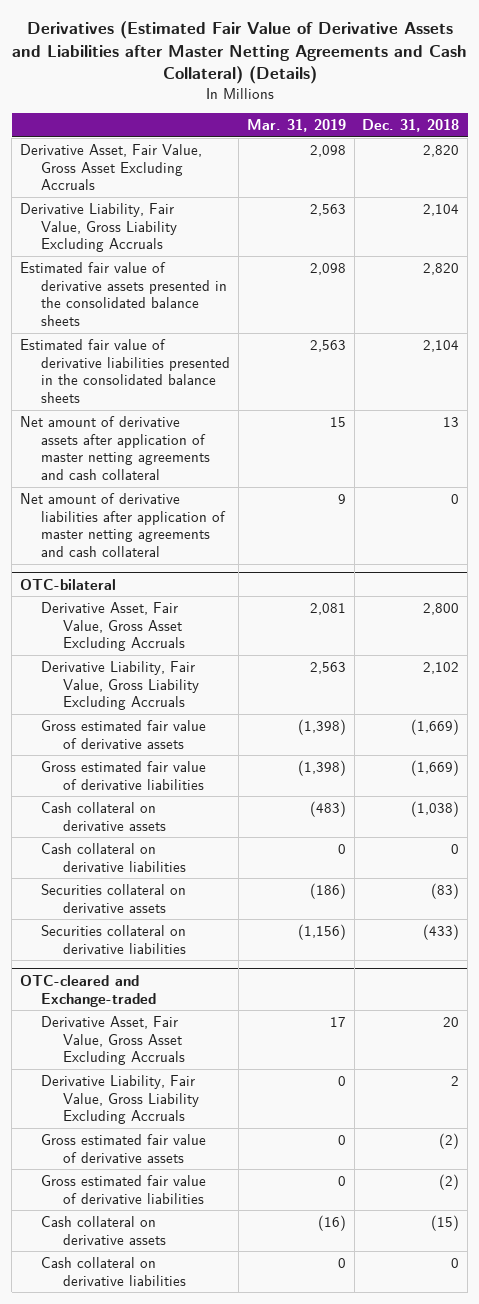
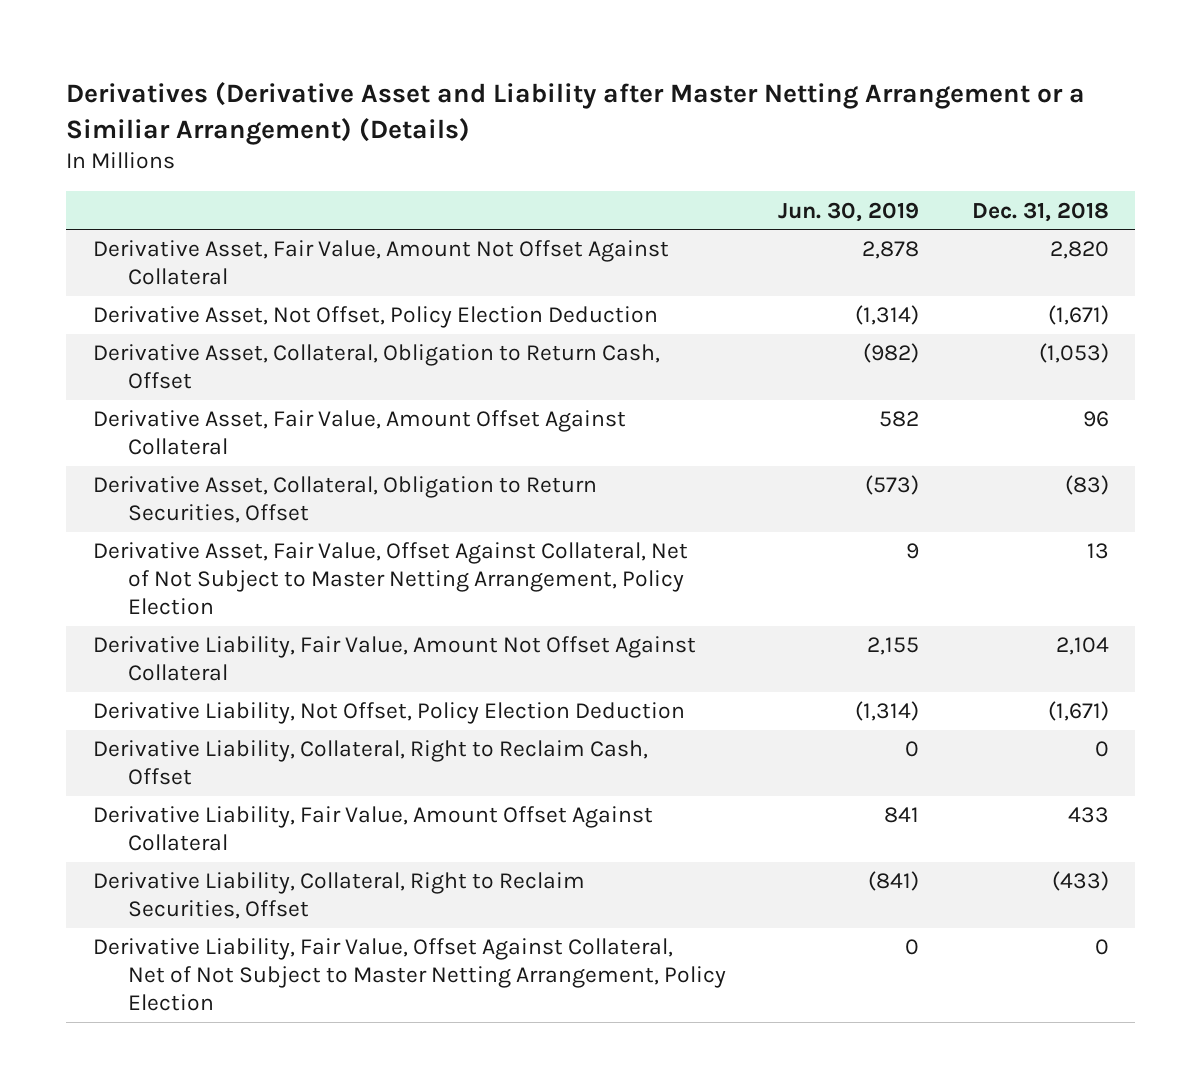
- Derivatives (Estimated Fair Value of Derivative Assets and Liabilities after Master Netting Agreements and Cash Collateral) (Details)
+ Derivatives (Derivative Asset and Liability after Master Netting Arrangement or a Similiar Arrangement) (Details)
- | Mar. 31, 2019 | Dec. 31, 2018
+ | Jun. 30, 2019 | Dec. 31, 2018
- Derivative Asset, Fair Value, Gross Asset Excluding Accruals | 2,098 | 2,820
- Derivative Liability, Fair Value, Gross Liability Excluding Accruals | 2,563 | 2,104
- Estimated fair value of derivative assets presented in the consolidated balance sheets | 2,098 | 2,820
- Estimated fair value of derivative liabilities presented in the consolidated balance sheets | 2,563 | 2,104
- Net amount of derivative assets after application of master netting agreements and cash collateral | 15 | 13
- Net amount of derivative liabilities after application of master netting agreements and cash collateral | 9 | 0
- OTC-bilateral
- Derivative Asset, Fair Value, Gross Asset Excluding Accruals | 2,081 | 2,800
- Derivative Liability, Fair Value, Gross Liability Excluding Accruals | 2,563 | 2,102
- Gross estimated fair value of derivative assets | (1,398) | (1,669)
- Gross estimated fair value of derivative liabilities | (1,398) | (1,669)
- Cash collateral on derivative assets | (483) | (1,038)
- Cash collateral on derivative liabilities | 0 | 0
- Securities collateral on derivative assets | (186) | (83)
- Securities collateral on derivative liabilities | (1,156) | (433)
- OTC-cleared and Exchange-traded
- Derivative Asset, Fair Value, Gross Asset Excluding Accruals | 17 | 20
- Derivative Liability, Fair Value, Gross Liability Excluding Accruals | 0 | 2
- Gross estimated fair value of derivative assets | 0 | (2)
- Gross estimated fair value of derivative liabilities | 0 | (2)
- Cash collateral on derivative assets | (16) | (15)
- Cash collateral on derivative liabilities | 0 | 0
+ Derivative Asset, Fair Value, Amount Not Offset Against Collateral | 2,878 | 2,820
+ Derivative Asset, Not Offset, Policy Election Deduction | (1,314) | (1,671)
+ Derivative Asset, Collateral, Obligation to Return Cash, Offset | (982) | (1,053)
+ Derivative Asset, Fair Value, Amount Offset Against Collateral | 582 | 96
+ Derivative Asset, Collateral, Obligation to Return Securities, Offset | (573) | (83)
+ Derivative Asset, Fair Value, Offset Against Collateral, Net of Not Subject to Master Netting Arrangement, Policy Election | 9 | 13
+ Derivative Liability, Fair Value, Amount Not Offset Against Collateral | 2,155 | 2,104
+ Derivative Liability, Not Offset, Policy Election Deduction | (1,314) | (1,671)
+ Derivative Liability, Collateral, Right to Reclaim Cash, Offset | 0 | 0
+ Derivative Liability, Fair Value, Amount Offset Against Collateral | 841 | 433
+ Derivative Liability, Collateral, Right to Reclaim Securities, Offset | (841) | (433)
+ Derivative Liability, Fair Value, Offset Against Collateral, Net of Not Subject to Master Netting Arrangement, Policy Election | 0 | 0

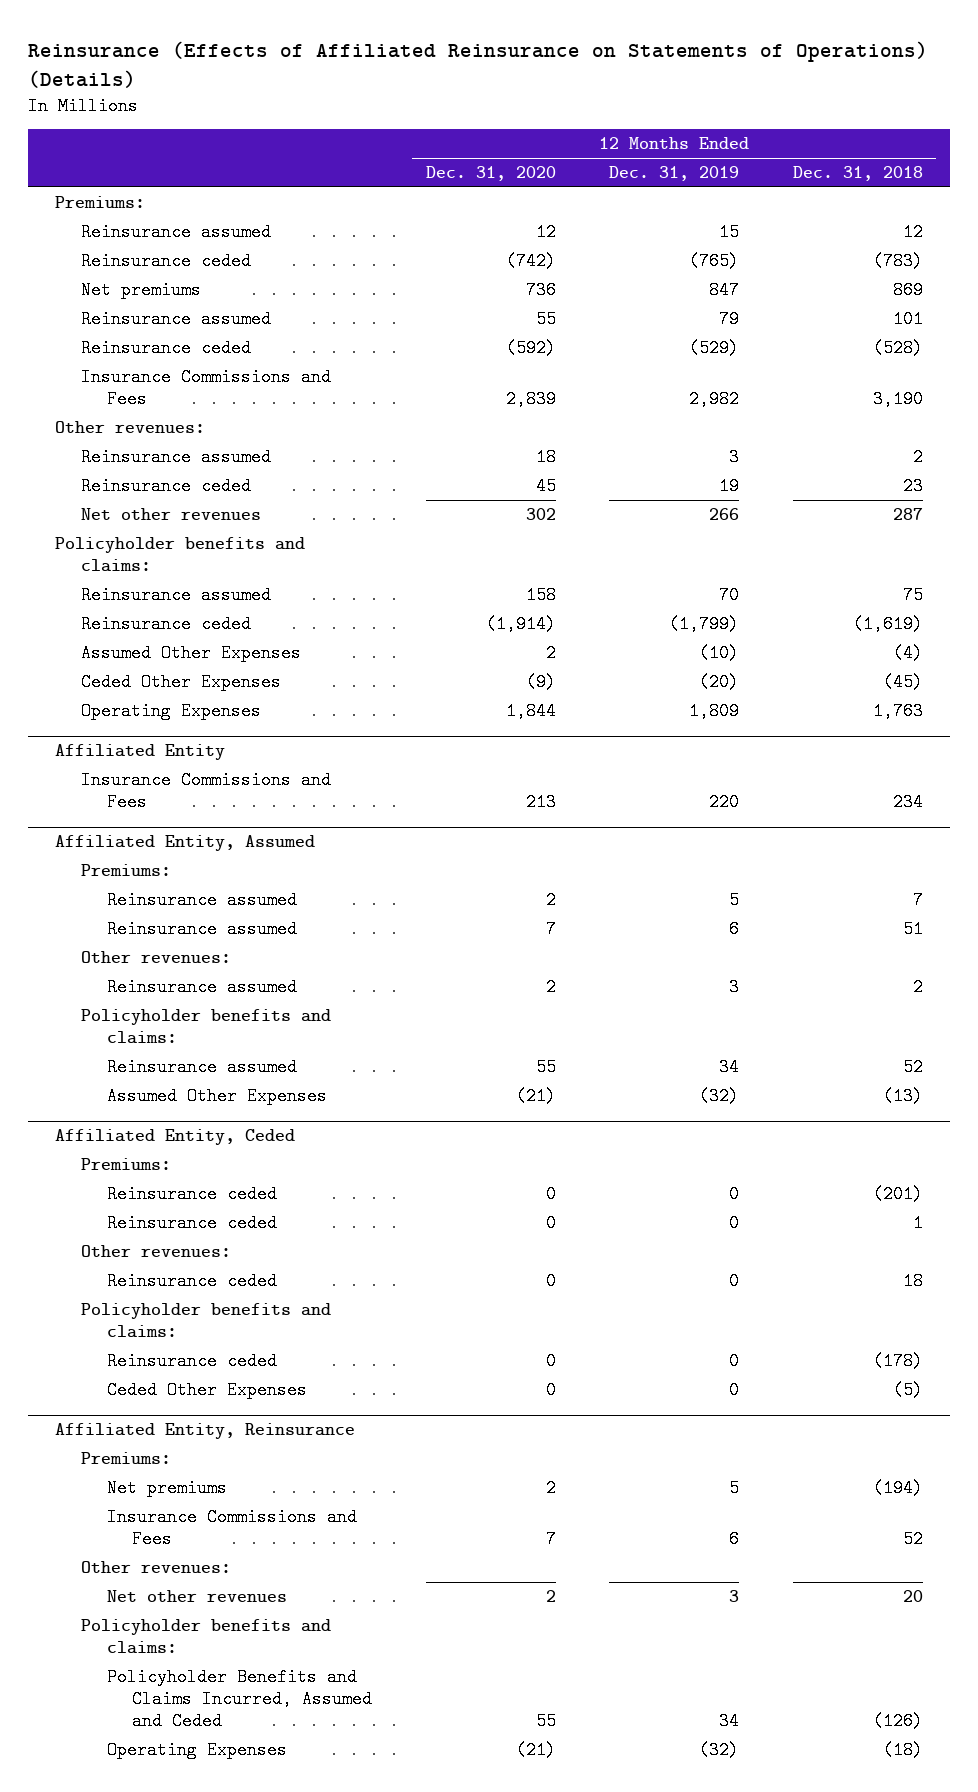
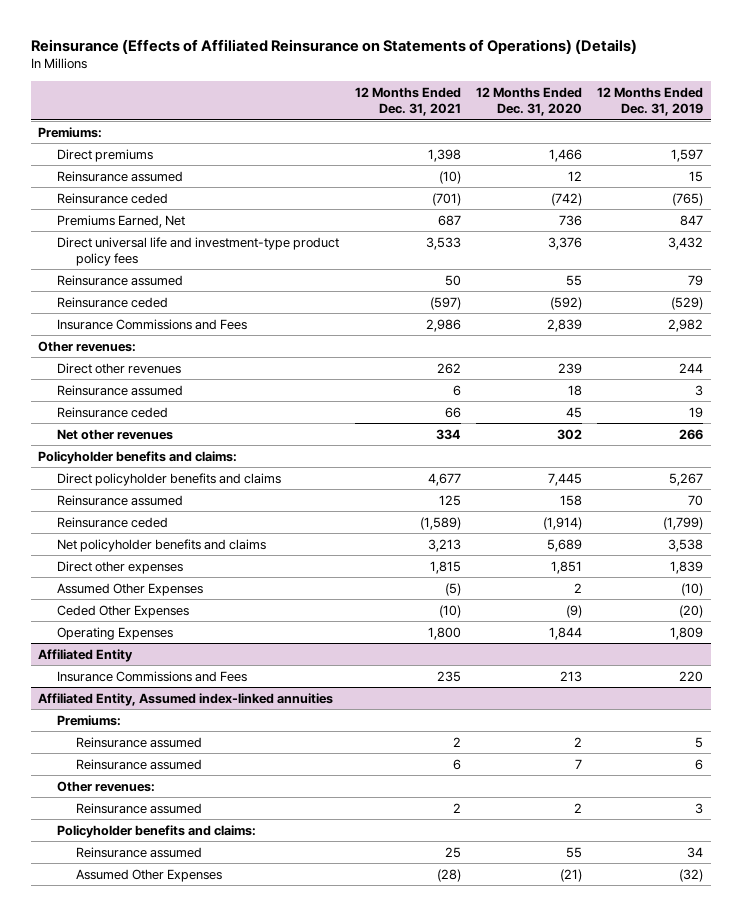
- | 12 Months Ended Dec. 31, 2020 | 12 Months Ended Dec. 31, 2019 | 12 Months Ended Dec. 31, 2018
+ | 12 Months Ended Dec. 31, 2021 | 12 Months Ended Dec. 31, 2020 | 12 Months Ended Dec. 31, 2019
+ Direct premiums | 1,398 | 1,466 | 1,597
- Net premiums | 736 | 847 | 869
+ Premiums Earned, Net | 687 | 736 | 847
+ Direct universal life and investment-type product policy fees | 3,533 | 3,376 | 3,432
+ Direct other revenues | 262 | 239 | 244
+ Direct policyholder benefits and claims | 4,677 | 7,445 | 5,267
+ Net policyholder benefits and claims | 3,213 | 5,689 | 3,538
+ Direct other expenses | 1,815 | 1,851 | 1,839
- Affiliated Entity, Assumed
+ Affiliated Entity, Assumed index-linked annuities
- Affiliated Entity, Ceded
- Premiums:
- Reinsurance ceded | 0 | 0 | (201)
- Reinsurance ceded | 0 | 0 | 1
- Other revenues:
- Reinsurance ceded | 0 | 0 | 18
- Policyholder benefits and claims:
- Reinsurance ceded | 0 | 0 | (178)
- Ceded Other Expenses | 0 | 0 | (5)
- Affiliated Entity, Reinsurance
- Premiums:
- Net premiums | 2 | 5 | (194)
- Insurance Commissions and Fees | 7 | 6 | 52
- Other revenues:
- Net other revenues | 2 | 3 | 20
- Policyholder benefits and claims:
- Policyholder Benefits and Claims Incurred, Assumed and Ceded | 55 | 34 | (126)
- Operating Expenses | (21) | (32) | (18)

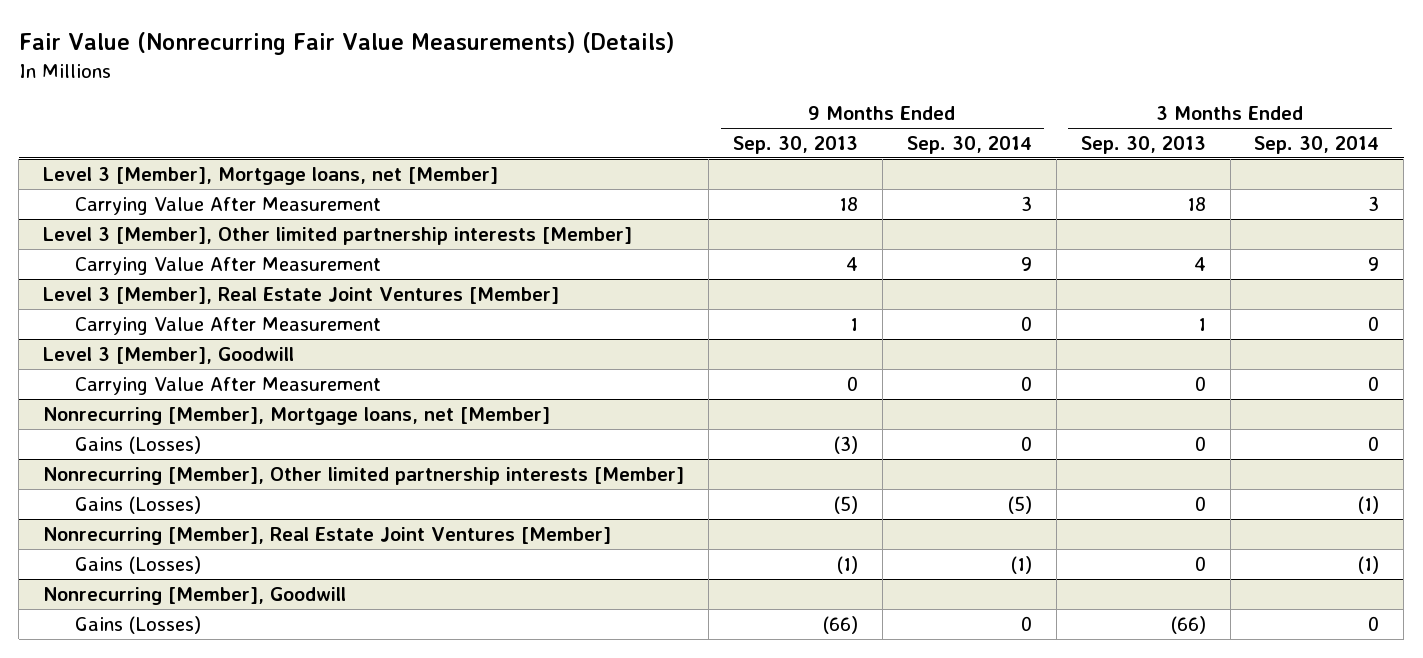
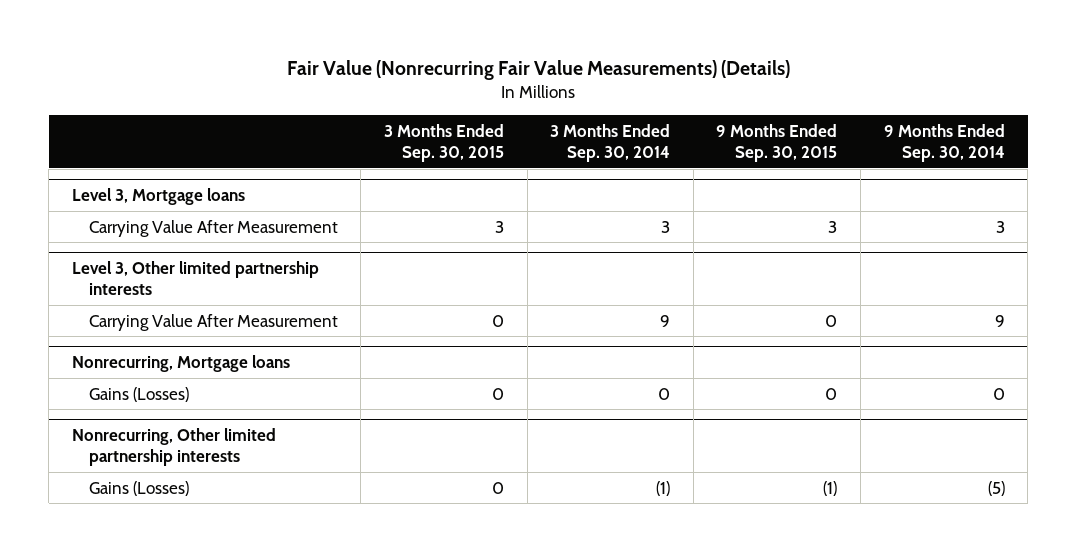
- | 9 Months Ended Sep. 30, 2013 | 9 Months Ended Sep. 30, 2014 | 3 Months Ended Sep. 30, 2013 | 3 Months Ended Sep. 30, 2014
+ | 3 Months Ended Sep. 30, 2015 | 3 Months Ended Sep. 30, 2014 | 9 Months Ended Sep. 30, 2015 | 9 Months Ended Sep. 30, 2014
- Level 3 [Member], Mortgage loans, net [Member]
+ Level 3, Mortgage loans
- Level 3 [Member], Other limited partnership interests [Member]
+ Level 3, Other limited partnership interests
- Level 3 [Member], Real Estate Joint Ventures [Member]
- Carrying Value After Measurement | 1 | 0 | 1 | 0
- Level 3 [Member], Goodwill
- Carrying Value After Measurement | 0 | 0 | 0 | 0
- Nonrecurring [Member], Mortgage loans, net [Member]
+ Nonrecurring, Mortgage loans
- Nonrecurring [Member], Other limited partnership interests [Member]
+ Nonrecurring, Other limited partnership interests
- Nonrecurring [Member], Real Estate Joint Ventures [Member]
- Gains (Losses) | (1) | (1) | 0 | (1)
- Nonrecurring [Member], Goodwill
- Gains (Losses) | (66) | 0 | (66) | 0

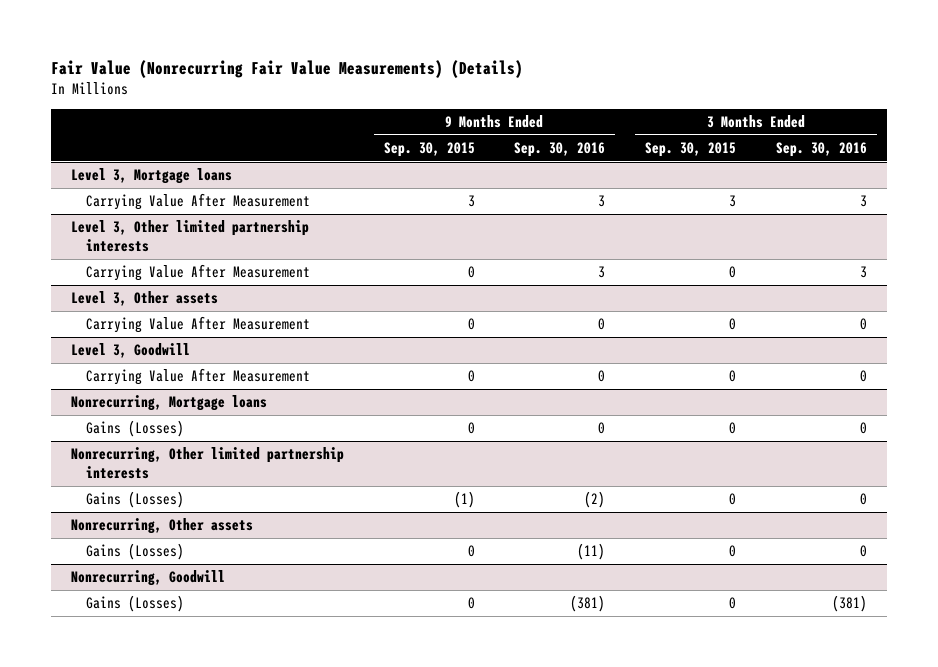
- | 3 Months Ended Sep. 30, 2015 | 3 Months Ended Sep. 30, 2014 | 9 Months Ended Sep. 30, 2015 | 9 Months Ended Sep. 30, 2014
+ | 9 Months Ended Sep. 30, 2015 | 9 Months Ended Sep. 30, 2016 | 3 Months Ended Sep. 30, 2015 | 3 Months Ended Sep. 30, 2016
+ Level 3, Other assets
+ Carrying Value After Measurement | 0 | 0 | 0 | 0
+ Level 3, Goodwill
+ Carrying Value After Measurement | 0 | 0 | 0 | 0
+ Nonrecurring, Other assets
+ Gains (Losses) | 0 | (11) | 0 | 0
+ Nonrecurring, Goodwill
+ Gains (Losses) | 0 | (381) | 0 | (381)

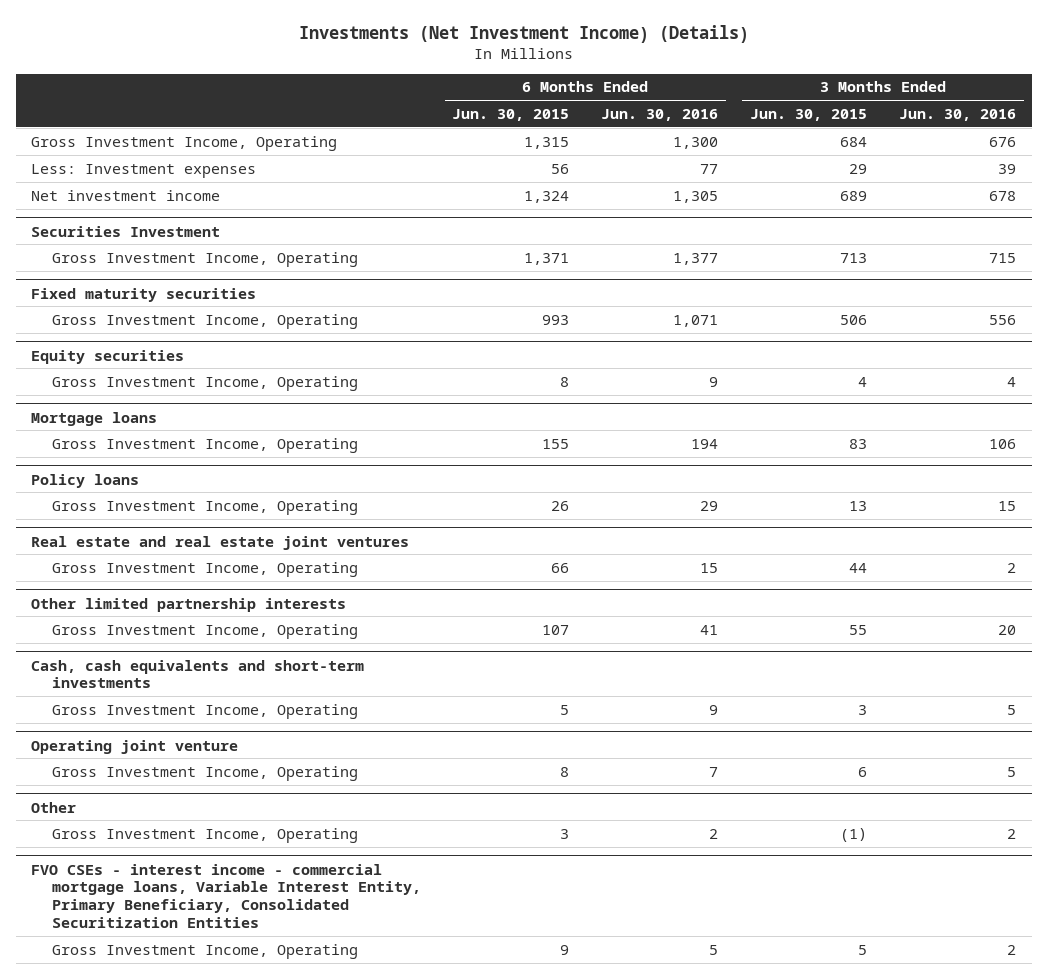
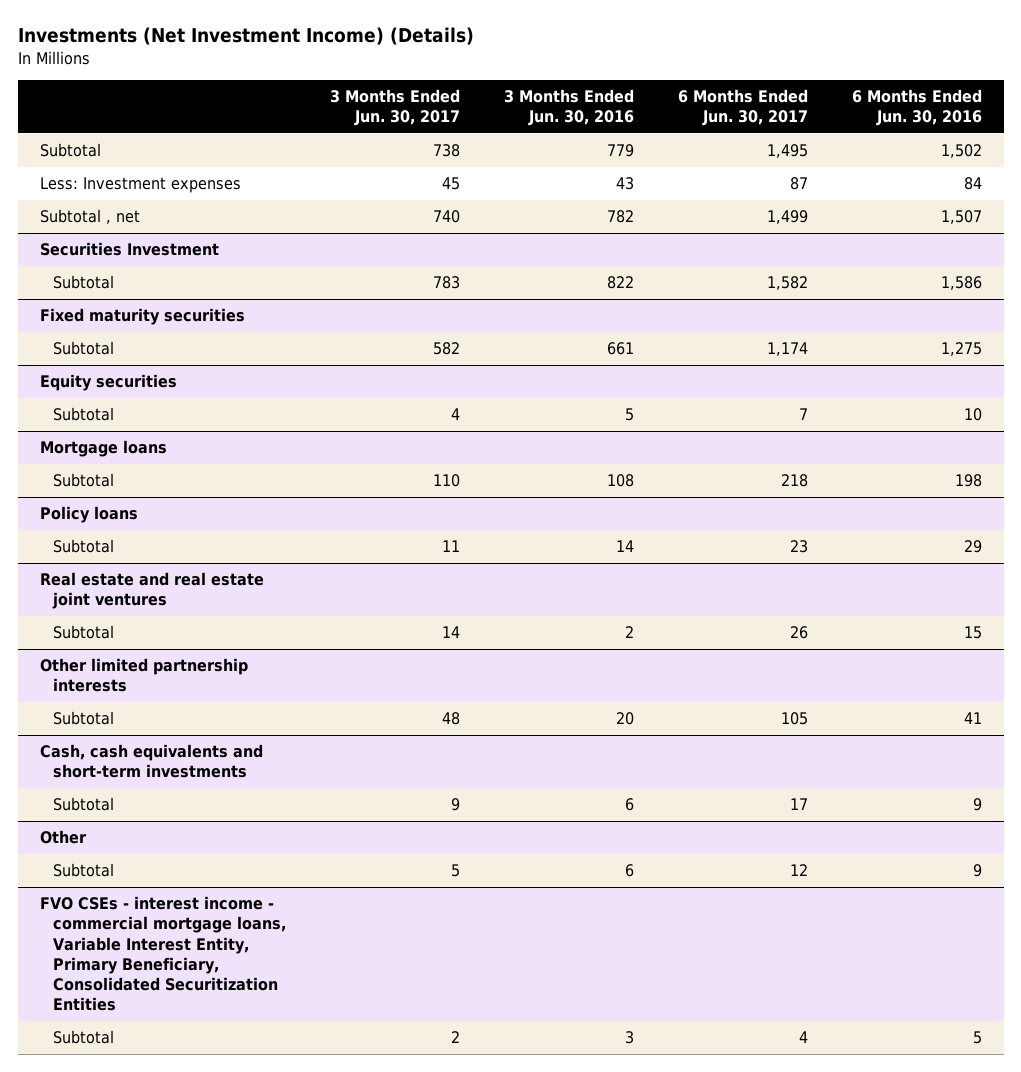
- | 6 Months Ended Jun. 30, 2015 | 6 Months Ended Jun. 30, 2016 | 3 Months Ended Jun. 30, 2015 | 3 Months Ended Jun. 30, 2016
+ | 3 Months Ended Jun. 30, 2017 | 3 Months Ended Jun. 30, 2016 | 6 Months Ended Jun. 30, 2017 | 6 Months Ended Jun. 30, 2016
- Gross Investment Income, Operating | 1,315 | 1,300 | 684 | 676
- Less: Investment expenses | 56 | 77 | 29 | 39
- Net investment income | 1,324 | 1,305 | 689 | 678
+ Subtotal | 738 | 779 | 1,495 | 1,502
+ Less: Investment expenses | 45 | 43 | 87 | 84
+ Subtotal , net | 740 | 782 | 1,499 | 1,507
@ Securities Investment
- Gross Investment Income, Operating | 1,371 | 1,377 | 713 | 715
+ Subtotal | 783 | 822 | 1,582 | 1,586
@ Fixed maturity securities
- Gross Investment Income, Operating | 993 | 1,071 | 506 | 556
+ Subtotal | 582 | 661 | 1,174 | 1,275
@ Equity securities
- Gross Investment Income, Operating | 8 | 9 | 4 | 4
+ Subtotal | 4 | 5 | 7 | 10
@ Mortgage loans
- Gross Investment Income, Operating | 155 | 194 | 83 | 106
+ Subtotal | 110 | 108 | 218 | 198
@ Policy loans
- Gross Investment Income, Operating | 26 | 29 | 13 | 15
+ Subtotal | 11 | 14 | 23 | 29
@ Real estate and real estate joint ventures
- Gross Investment Income, Operating | 66 | 15 | 44 | 2
+ Subtotal | 14 | 2 | 26 | 15
@ Other limited partnership interests
- Gross Investment Income, Operating | 107 | 41 | 55 | 20
+ Subtotal | 48 | 20 | 105 | 41
@ Cash, cash equivalents and short-term investments
- Gross Investment Income, Operating | 5 | 9 | 3 | 5
- Operating joint venture
- Gross Investment Income, Operating | 8 | 7 | 6 | 5
@ Cash, cash equivalents and short-term investments
+ Subtotal | 9 | 6 | 17 | 9
@ Other
- Gross Investment Income, Operating | 3 | 2 | (1) | 2
+ Subtotal | 5 | 6 | 12 | 9
@ FVO CSEs - interest income - commercial mortgage loans, Variable Interest Entity, Primary Beneficiary, Consolidated Securitization Entities
- Gross Investment Income, Operating | 9 | 5 | 5 | 2
+ Subtotal | 2 | 3 | 4 | 5

